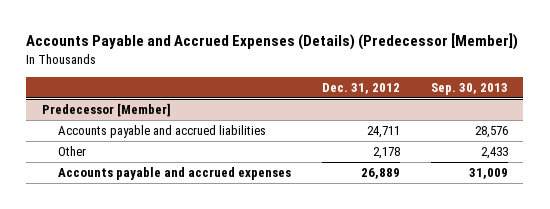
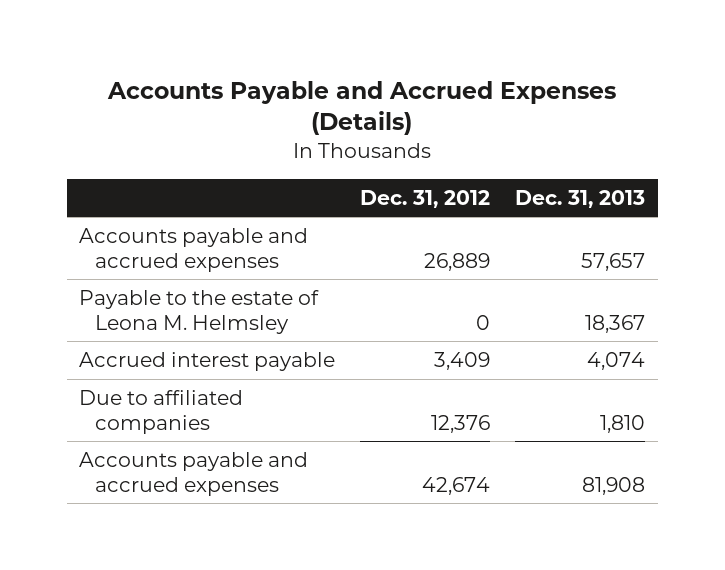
- Accounts Payable and Accrued Expenses (Details) (Predecessor [Member])
+ Accounts Payable and Accrued Expenses (Details)
- | Dec. 31, 2012 | Sep. 30, 2013
+ | Dec. 31, 2012 | Dec. 31, 2013
- Predecessor [Member]
- Accounts payable and accrued liabilities | 24,711 | 28,576
- Other | 2,178 | 2,433
+ Payable to the estate of Leona M. Helmsley | 0 | 18,367
+ Accrued interest payable | 3,409 | 4,074
+ Due to affiliated companies | 12,376 | 1,810
+ Accounts payable and accrued expenses | 42,674 | 81,908

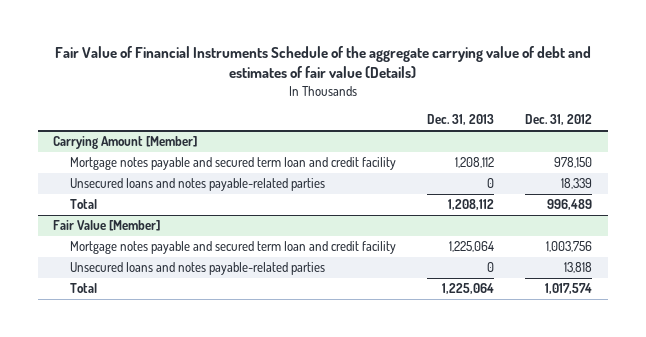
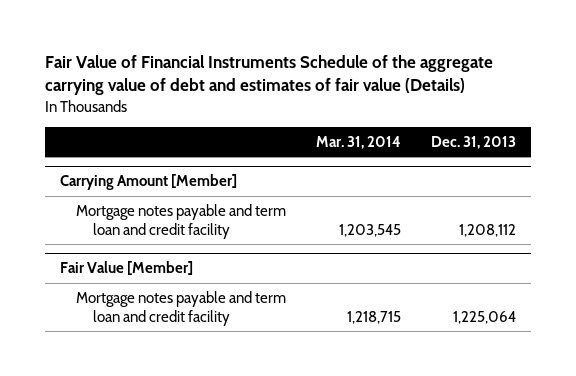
- | Dec. 31, 2013 | Dec. 31, 2012
+ | Mar. 31, 2014 | Dec. 31, 2013
@ Carrying Amount [Member]
- Mortgage notes payable and secured term loan and credit facility | 1,208,112 | 978,150
- Unsecured loans and notes payable-related parties | 0 | 18,339
- Total | 1,208,112 | 996,489
+ Mortgage notes payable and term loan and credit facility | 1,203,545 | 1,208,112
@ Fair Value [Member]
- Mortgage notes payable and secured term loan and credit facility | 1,225,064 | 1,003,756
- Unsecured loans and notes payable-related parties | 0 | 13,818
- Total | 1,225,064 | 1,017,574
+ Mortgage notes payable and term loan and credit facility | 1,218,715 | 1,225,064

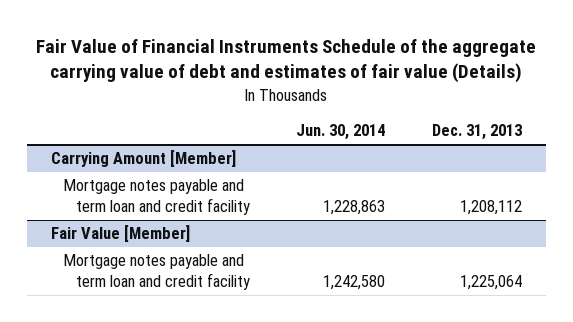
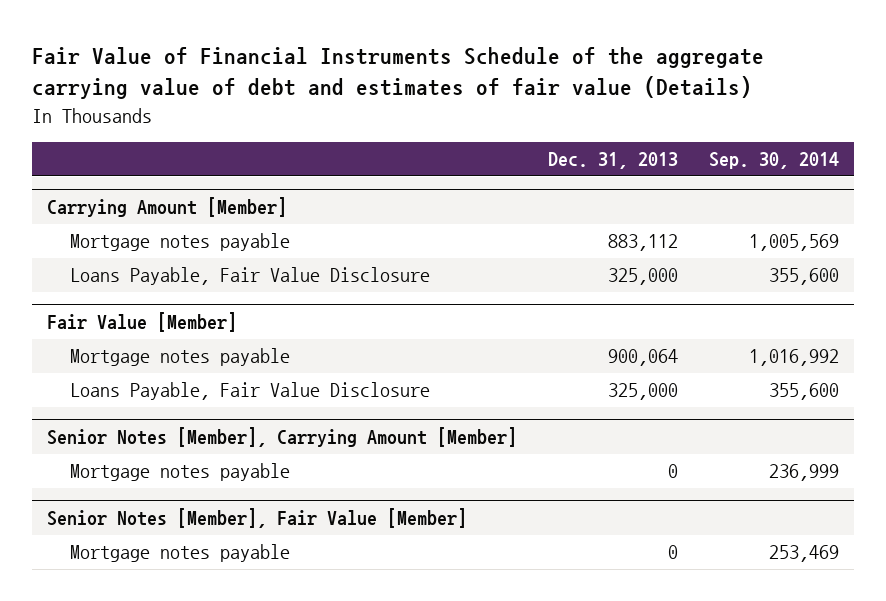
- | Jun. 30, 2014 | Dec. 31, 2013
+ | Dec. 31, 2013 | Sep. 30, 2014
@ Carrying Amount [Member]
- Mortgage notes payable and term loan and credit facility | 1,228,863 | 1,208,112
+ Mortgage notes payable | 883,112 | 1,005,569
+ Loans Payable, Fair Value Disclosure | 325,000 | 355,600
@ Fair Value [Member]
- Mortgage notes payable and term loan and credit facility | 1,242,580 | 1,225,064
+ Mortgage notes payable | 900,064 | 1,016,992
+ Loans Payable, Fair Value Disclosure | 325,000 | 355,600
+ Senior Notes [Member], Carrying Amount [Member]
+ Mortgage notes payable | 0 | 236,999
+ Senior Notes [Member], Fair Value [Member]
+ Mortgage notes payable | 0 | 253,469

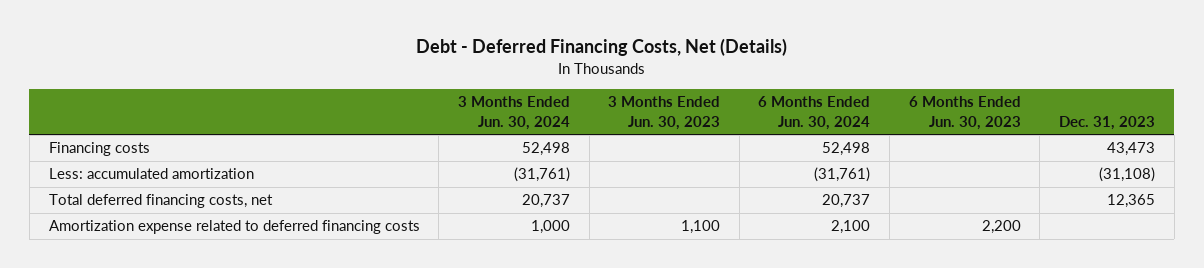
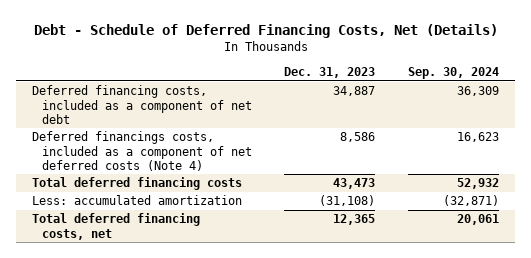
- Debt - Deferred Financing Costs, Net (Details)
+ Debt - Schedule of Deferred Financing Costs, Net (Details)
- | 3 Months Ended Jun. 30, 2024 | 3 Months Ended Jun. 30, 2023 | 6 Months Ended Jun. 30, 2024 | 6 Months Ended Jun. 30, 2023 | Dec. 31, 2023
+ | Dec. 31, 2023 | Sep. 30, 2024
- Financing costs | 52,498 | | 52,498 | | 43,473
+ Deferred financing costs, included as a component of net debt | 34,887 | 36,309
+ Deferred financings costs, included as a component of net deferred costs (Note 4) | 8,586 | 16,623
+ Total deferred financing costs | 43,473 | 52,932
- Amortization expense related to deferred financing costs | 1,000 | 1,100 | 2,100 | 2,200 |

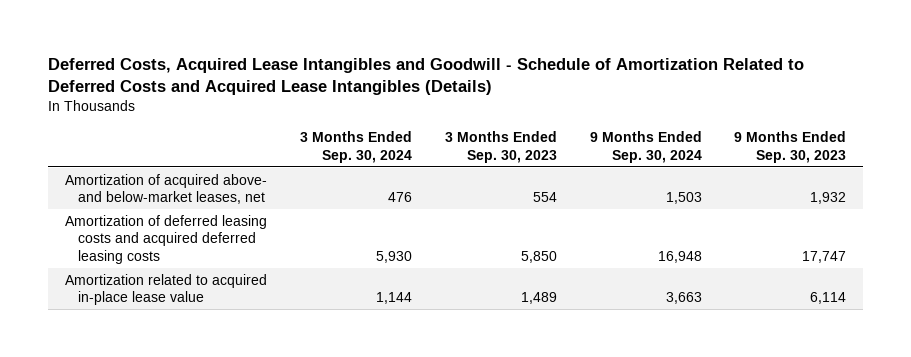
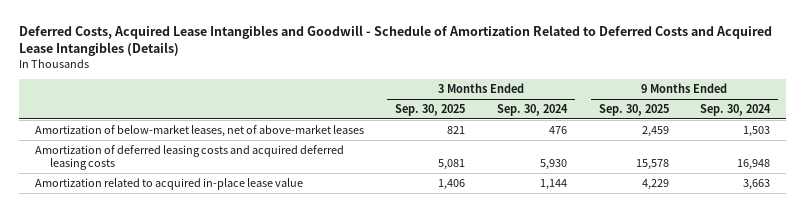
- | 3 Months Ended Sep. 30, 2024 | 3 Months Ended Sep. 30, 2023 | 9 Months Ended Sep. 30, 2024 | 9 Months Ended Sep. 30, 2023
+ | 3 Months Ended Sep. 30, 2025 | 3 Months Ended Sep. 30, 2024 | 9 Months Ended Sep. 30, 2025 | 9 Months Ended Sep. 30, 2024
- Amortization of acquired above- and below-market leases, net | 476 | 554 | 1,503 | 1,932
+ Amortization of below-market leases, net of above-market leases | 821 | 476 | 2,459 | 1,503

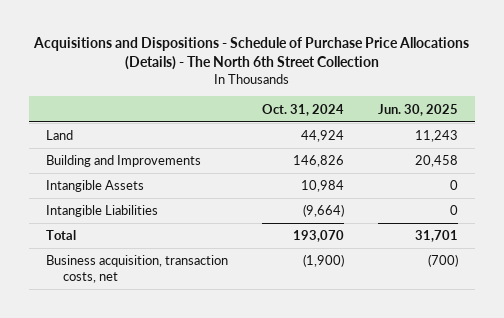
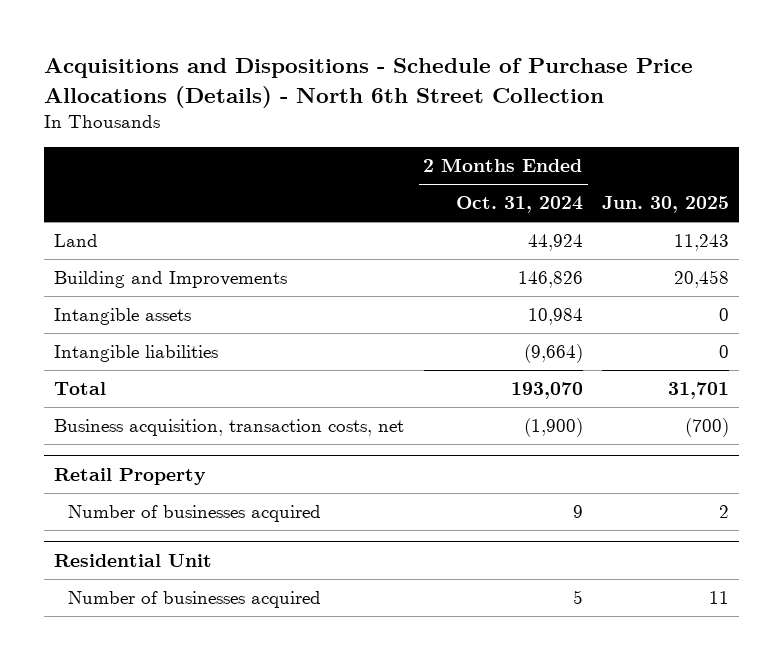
- Acquisitions and Dispositions - Schedule of Purchase Price Allocations (Details) - The North 6th Street Collection
+ Acquisitions and Dispositions - Schedule of Purchase Price Allocations (Details) - North 6th Street Collection
- | Oct. 31, 2024 | Jun. 30, 2025
+ | 2 Months Ended Oct. 31, 2024 | Jun. 30, 2025
- Intangible Assets | 10,984 | 0
- Intangible Liabilities | (9,664) | 0
+ Intangible assets | 10,984 | 0
+ Intangible liabilities | (9,664) | 0
+ Retail Property
+ Number of businesses acquired | 9 | 2
+ Residential Unit
+ Number of businesses acquired | 5 | 11

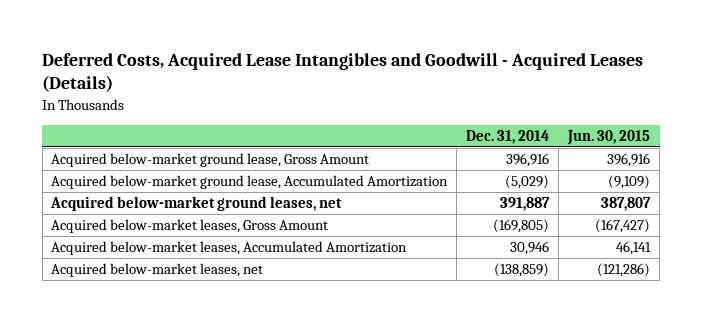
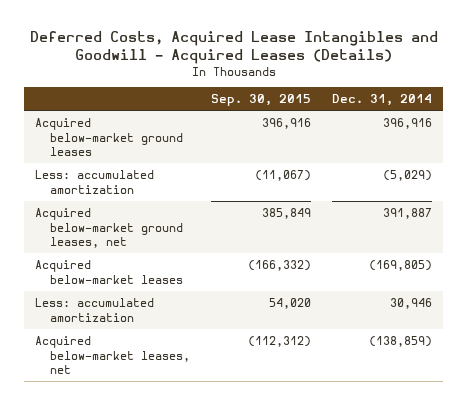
- | Dec. 31, 2014 | Jun. 30, 2015
+ | Sep. 30, 2015 | Dec. 31, 2014
- Acquired below-market ground lease, Gross Amount | 396,916 | 396,916
- Acquired below-market ground lease, Accumulated Amortization | (5,029) | (9,109)
+ Acquired below-market ground leases | 396,916 | 396,916
+ Less: accumulated amortization | (11,067) | (5,029)
- Acquired below-market leases, Gross Amount | (169,805) | (167,427)
- Acquired below-market leases, Accumulated Amortization | 30,946 | 46,141
+ Acquired below-market leases | (166,332) | (169,805)
+ Less: accumulated amortization | 54,020 | 30,946

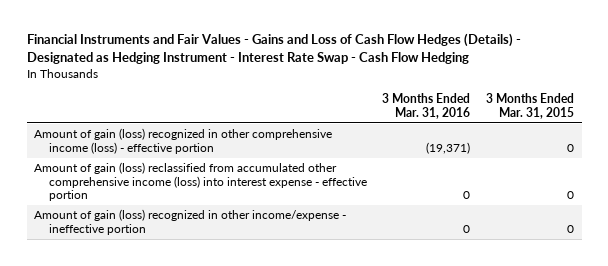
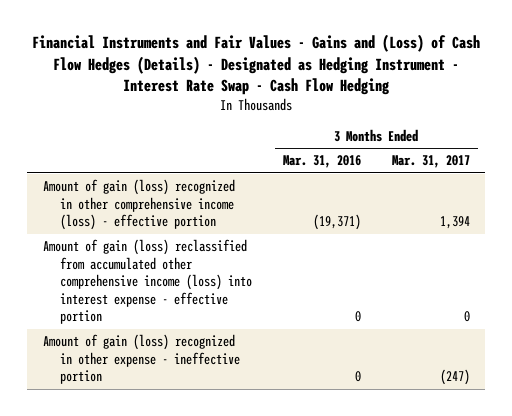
- Financial Instruments and Fair Values - Gains and Loss of Cash Flow Hedges (Details) - Designated as Hedging Instrument - Interest Rate Swap - Cash Flow Hedging
+ Financial Instruments and Fair Values - Gains and (Loss) of Cash Flow Hedges (Details) - Designated as Hedging Instrument - Interest Rate Swap - Cash Flow Hedging
- | 3 Months Ended Mar. 31, 2016 | 3 Months Ended Mar. 31, 2015
+ | 3 Months Ended Mar. 31, 2016 | 3 Months Ended Mar. 31, 2017
- Amount of gain (loss) recognized in other income/expense - ineffective portion | 0 | 0
+ Amount of gain (loss) recognized in other expense - ineffective portion | 0 | (247)

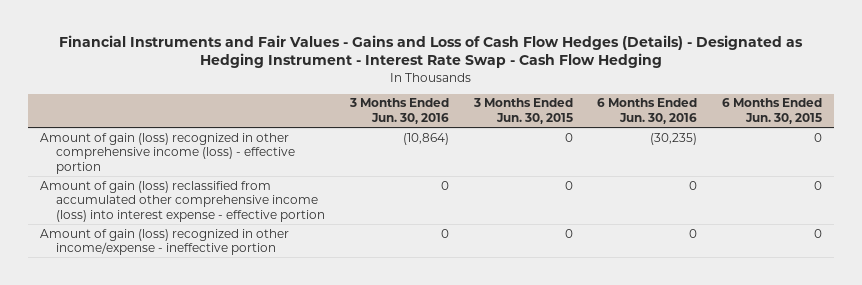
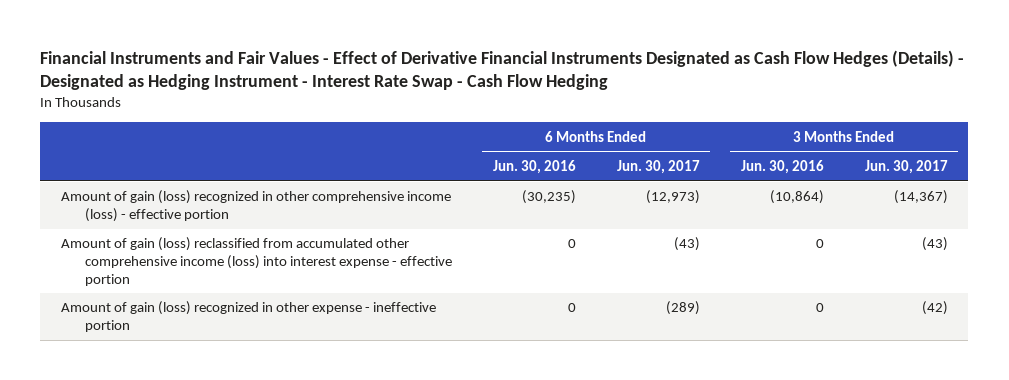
- Financial Instruments and Fair Values - Gains and Loss of Cash Flow Hedges (Details) - Designated as Hedging Instrument - Interest Rate Swap - Cash Flow Hedging
+ Financial Instruments and Fair Values - Effect of Derivative Financial Instruments Designated as Cash Flow Hedges (Details) - Designated as Hedging Instrument - Interest Rate Swap - Cash Flow Hedging
- | 3 Months Ended Jun. 30, 2016 | 3 Months Ended Jun. 30, 2015 | 6 Months Ended Jun. 30, 2016 | 6 Months Ended Jun. 30, 2015
+ | 6 Months Ended Jun. 30, 2016 | 6 Months Ended Jun. 30, 2017 | 3 Months Ended Jun. 30, 2016 | 3 Months Ended Jun. 30, 2017
- Amount of gain (loss) recognized in other income/expense - ineffective portion | 0 | 0 | 0 | 0
+ Amount of gain (loss) recognized in other expense - ineffective portion | 0 | (289) | 0 | (42)

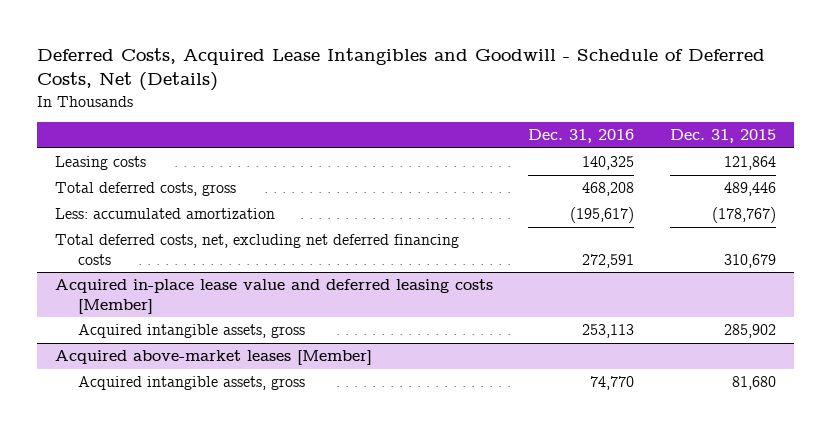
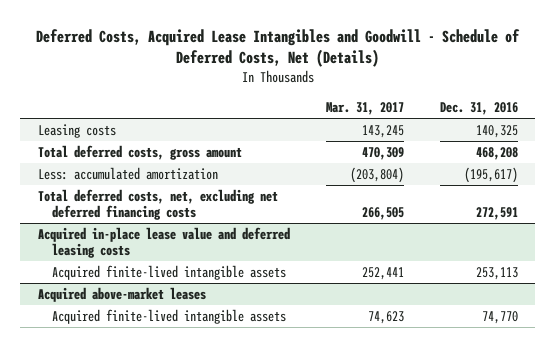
- | Dec. 31, 2016 | Dec. 31, 2015
+ | Mar. 31, 2017 | Dec. 31, 2016
- Total deferred costs, gross | 468,208 | 489,446
+ Total deferred costs, gross amount | 470,309 | 468,208
- Acquired in-place lease value and deferred leasing costs [Member]
- Acquired intangible assets, gross | 253,113 | 285,902
- Acquired above-market leases [Member]
- Acquired intangible assets, gross | 74,770 | 81,680
+ Acquired in-place lease value and deferred leasing costs
+ Acquired finite-lived intangible assets | 252,441 | 253,113
+ Acquired above-market leases
+ Acquired finite-lived intangible assets | 74,623 | 74,770

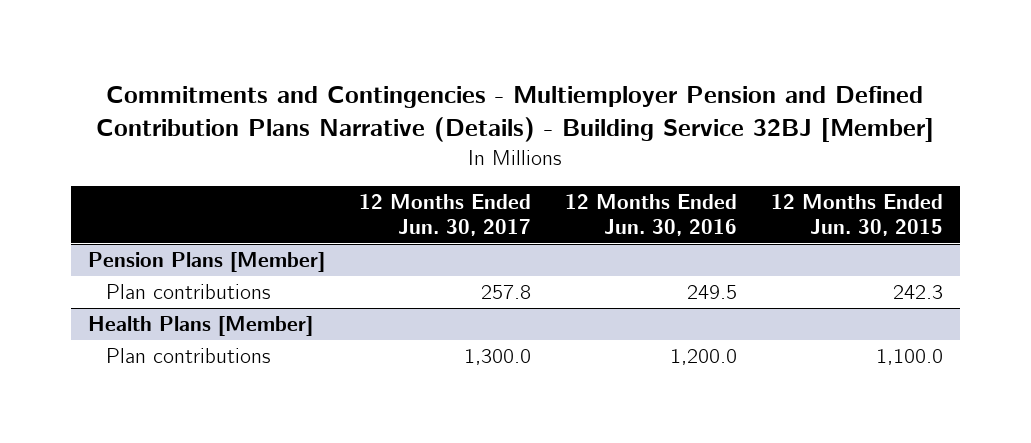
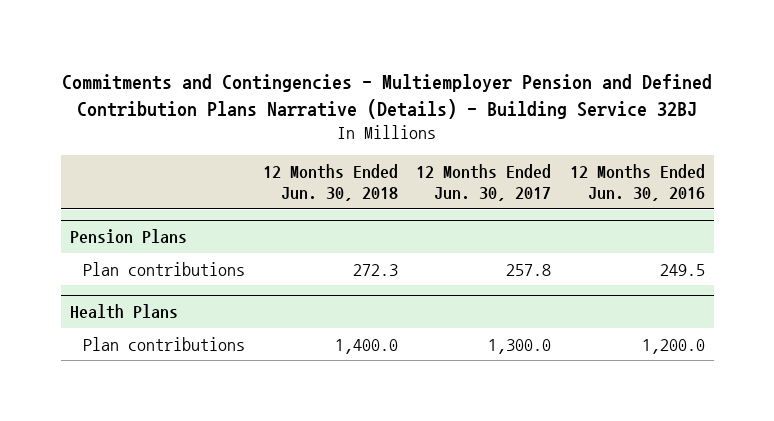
- Commitments and Contingencies - Multiemployer Pension and Defined Contribution Plans Narrative (Details) - Building Service 32BJ [Member]
+ Commitments and Contingencies - Multiemployer Pension and Defined Contribution Plans Narrative (Details) - Building Service 32BJ
- | 12 Months Ended Jun. 30, 2017 | 12 Months Ended Jun. 30, 2016 | 12 Months Ended Jun. 30, 2015
+ | 12 Months Ended Jun. 30, 2018 | 12 Months Ended Jun. 30, 2017 | 12 Months Ended Jun. 30, 2016
- Pension Plans [Member]
+ Pension Plans
- Health Plans [Member]
+ Health Plans

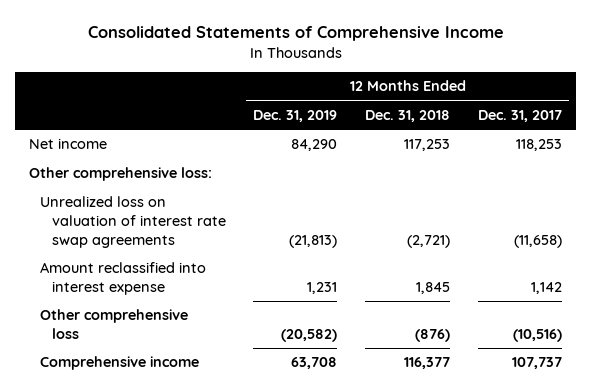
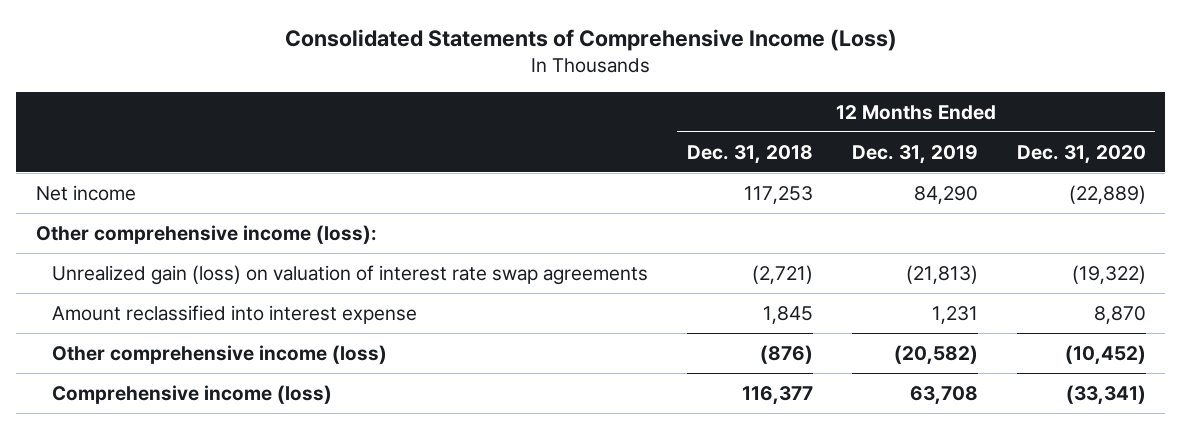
- Consolidated Statements of Comprehensive Income
+ Consolidated Statements of Comprehensive Income (Loss)
- | 12 Months Ended Dec. 31, 2019 | 12 Months Ended Dec. 31, 2018 | 12 Months Ended Dec. 31, 2017
+ | 12 Months Ended Dec. 31, 2018 | 12 Months Ended Dec. 31, 2019 | 12 Months Ended Dec. 31, 2020
- Other comprehensive loss:
- Unrealized loss on valuation of interest rate swap agreements | (21,813) | (2,721) | (11,658)
+ Other comprehensive income (loss):
+ Unrealized gain (loss) on valuation of interest rate swap agreements | (2,721) | (21,813) | (19,322)
- Other comprehensive loss | (20,582) | (876) | (10,516)
- Comprehensive income | 63,708 | 116,377 | 107,737
+ Other comprehensive income (loss) | (876) | (20,582) | (10,452)
+ Comprehensive income (loss) | 116,377 | 63,708 | (33,341)

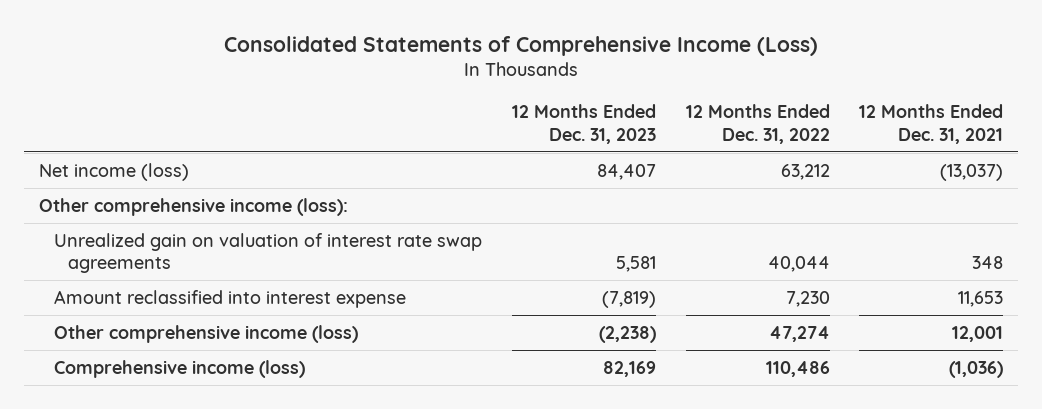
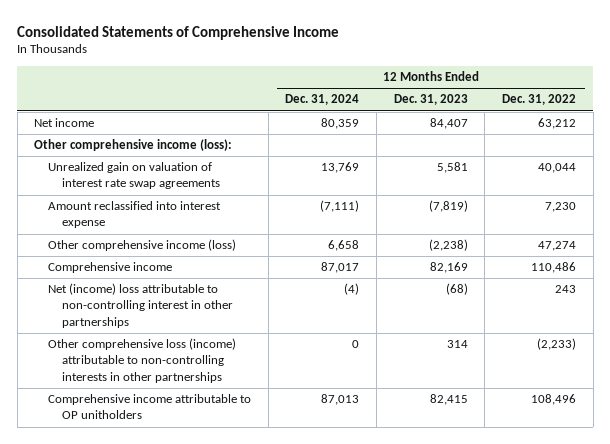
- Consolidated Statements of Comprehensive Income (Loss)
+ Consolidated Statements of Comprehensive Income
- | 12 Months Ended Dec. 31, 2023 | 12 Months Ended Dec. 31, 2022 | 12 Months Ended Dec. 31, 2021
+ | 12 Months Ended Dec. 31, 2024 | 12 Months Ended Dec. 31, 2023 | 12 Months Ended Dec. 31, 2022
- Net income (loss) | 84,407 | 63,212 | (13,037)
+ Net income | 80,359 | 84,407 | 63,212
- Comprehensive income (loss) | 82,169 | 110,486 | (1,036)
+ Comprehensive income | 87,017 | 82,169 | 110,486
+ Net (income) loss attributable to non-controlling interest in other partnerships | (4) | (68) | 243
+ Other comprehensive loss (income) attributable to non-controlling interests in other partnerships | 0 | 314 | (2,233)
+ Comprehensive income attributable to OP unitholders | 87,013 | 82,415 | 108,496

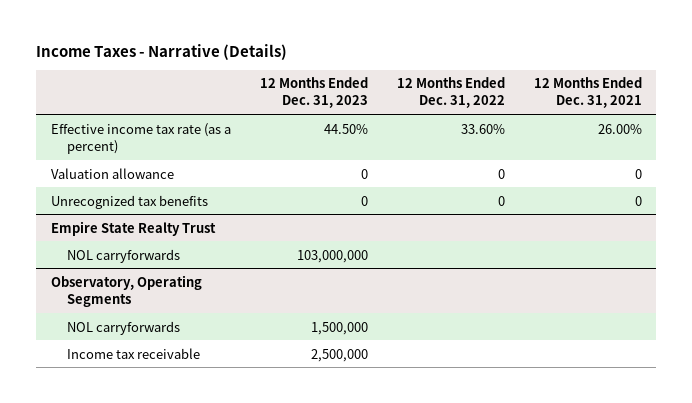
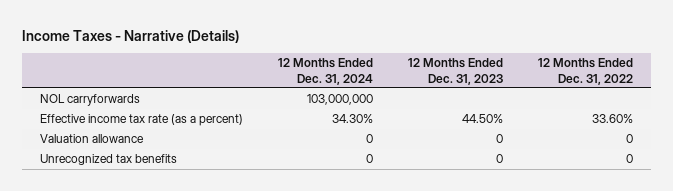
- | 12 Months Ended Dec. 31, 2023 | 12 Months Ended Dec. 31, 2022 | 12 Months Ended Dec. 31, 2021
+ | 12 Months Ended Dec. 31, 2024 | 12 Months Ended Dec. 31, 2023 | 12 Months Ended Dec. 31, 2022
+ NOL carryforwards | 103,000,000 | |
- Empire State Realty Trust
- NOL carryforwards | 103,000,000 | |
- Observatory, Operating Segments
- NOL carryforwards | 1,500,000 | |
- Income tax receivable | 2,500,000 | |

